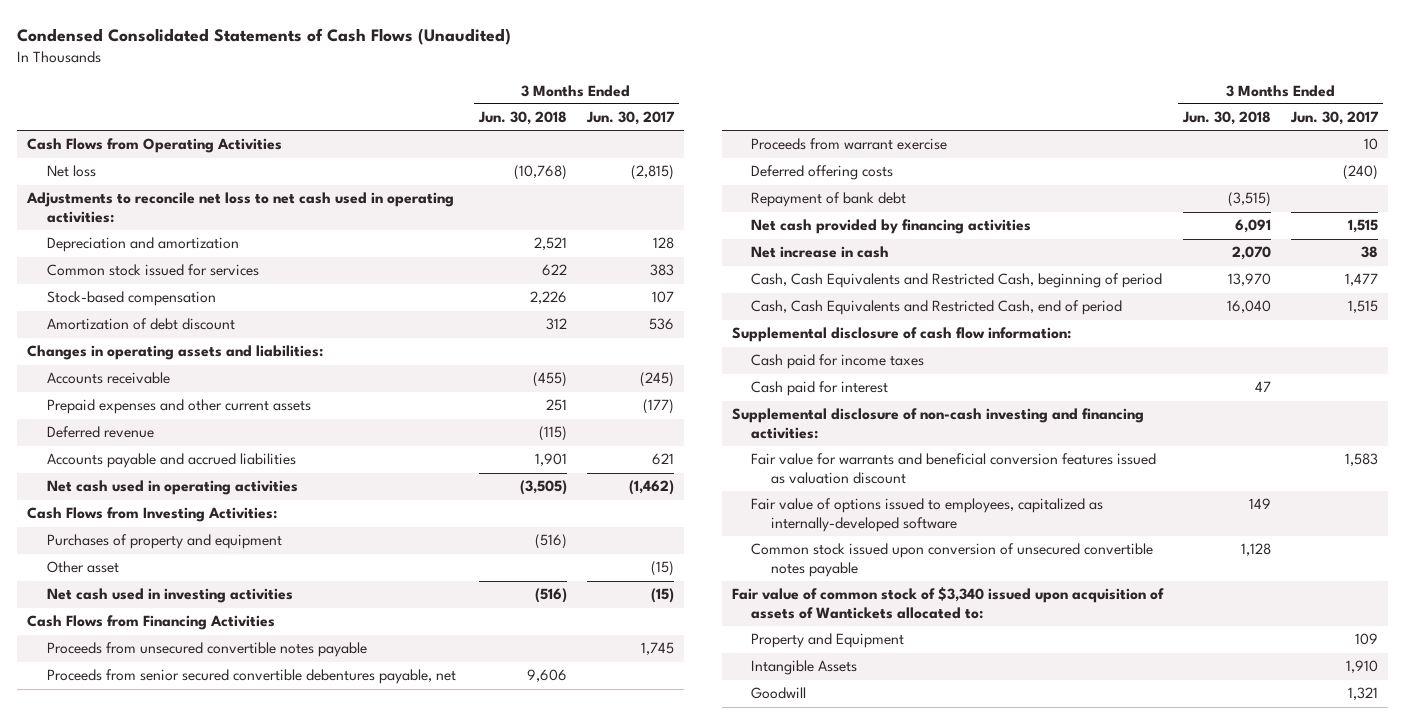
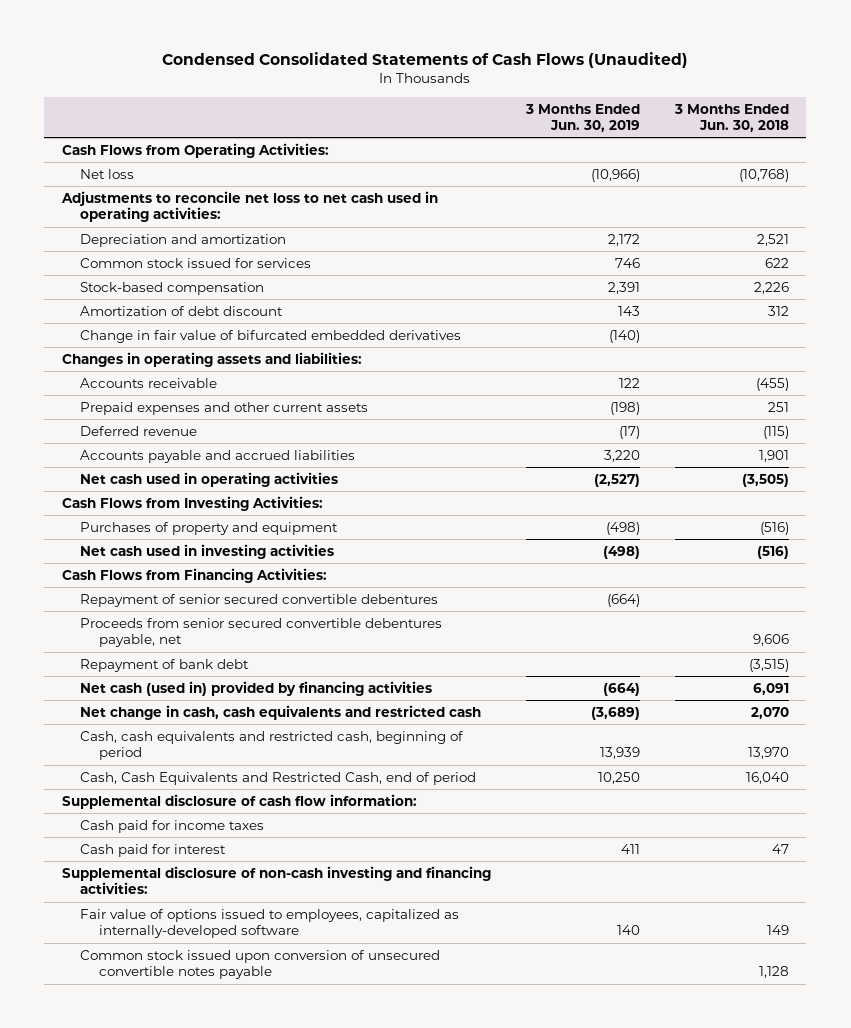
- | 3 Months Ended Jun. 30, 2018 | 3 Months Ended Jun. 30, 2017
+ | 3 Months Ended Jun. 30, 2019 | 3 Months Ended Jun. 30, 2018
- Cash Flows from Operating Activities
+ Cash Flows from Operating Activities:
+ Change in fair value of bifurcated embedded derivatives | (140) |
- Other asset | | (15)
- Cash Flows from Financing Activities
- Proceeds from unsecured convertible notes payable | | 1,745
+ Cash Flows from Financing Activities:
+ Repayment of senior secured convertible debentures | (664) |
- Proceeds from warrant exercise | | 10
- Deferred offering costs | | (240)
- Net cash provided by financing activities | 6,091 | 1,515
- Net increase in cash | 2,070 | 38
- Cash, Cash Equivalents and Restricted Cash, beginning of period | 13,970 | 1,477
+ Net cash (used in) provided by financing activities | (664) | 6,091
+ Net change in cash, cash equivalents and restricted cash | (3,689) | 2,070
+ Cash, cash equivalents and restricted cash, beginning of period | 13,939 | 13,970
- Fair value for warrants and beneficial conversion features issued as valuation discount | | 1,583
- Fair value of common stock of $3,340 issued upon acquisition of assets of Wantickets allocated to:
- Property and Equipment | | 109
- Intangible Assets | | 1,910
- Goodwill | | 1,321

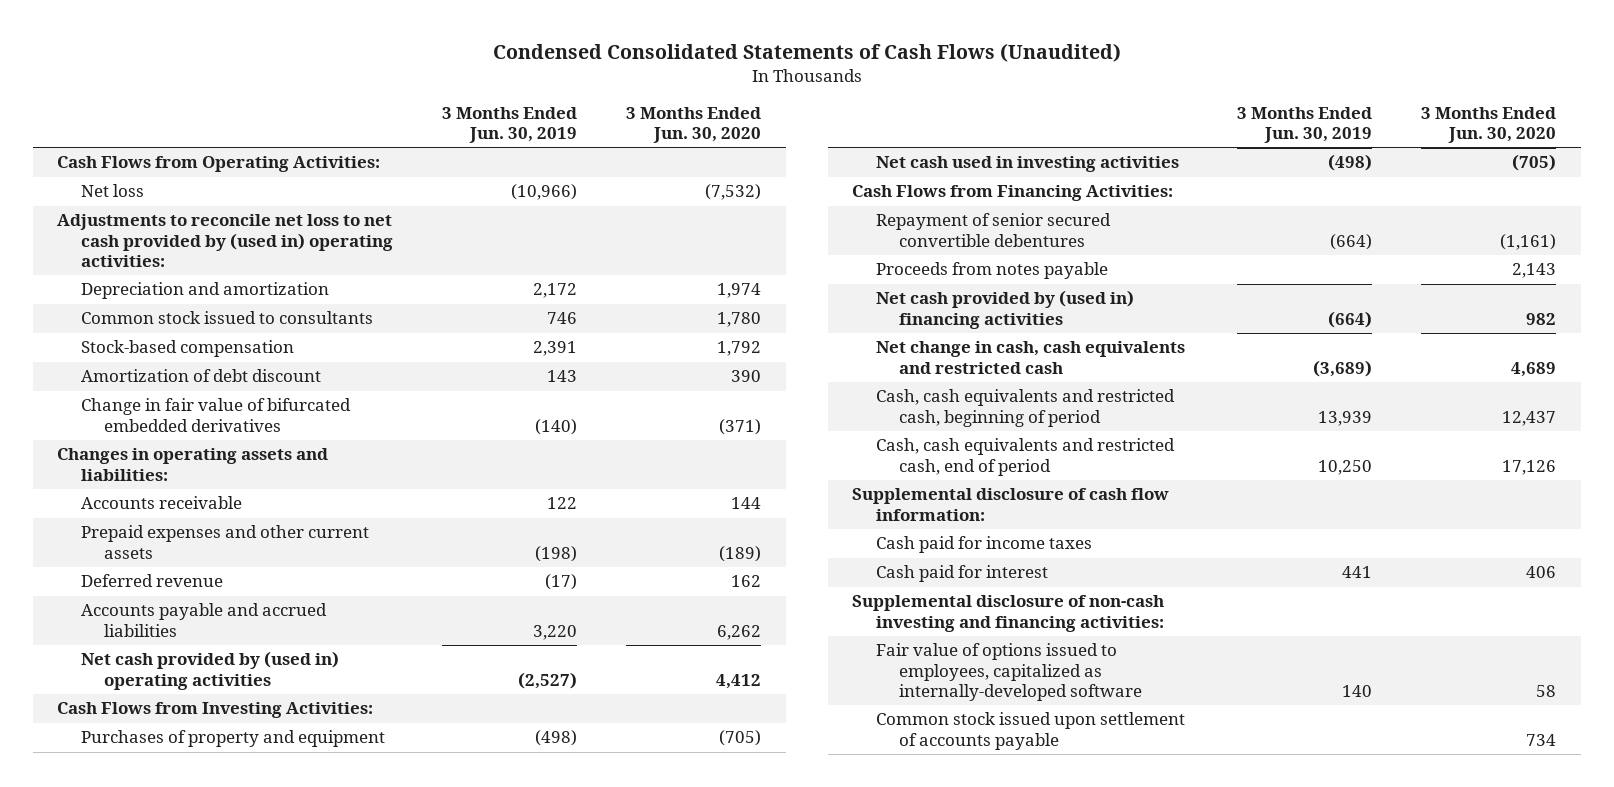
- | 3 Months Ended Jun. 30, 2019 | 3 Months Ended Jun. 30, 2018
+ | 3 Months Ended Jun. 30, 2019 | 3 Months Ended Jun. 30, 2020
- Adjustments to reconcile net loss to net cash used in operating activities:
+ Adjustments to reconcile net loss to net cash provided by (used in) operating activities:
- Common stock issued for services | 746 | 622
+ Common stock issued to consultants | 746 | 1,780
- Net cash used in operating activities | (2,527) | (3,505)
+ Net cash provided by (used in) operating activities | (2,527) | 4,412
- Proceeds from senior secured convertible debentures payable, net | | 9,606
- Repayment of bank debt | | (3,515)
- Net cash (used in) provided by financing activities | (664) | 6,091
+ Proceeds from notes payable | | 2,143
+ Net cash provided by (used in) financing activities | (664) | 982
- Cash, Cash Equivalents and Restricted Cash, end of period | 10,250 | 16,040
+ Cash, cash equivalents and restricted cash, end of period | 10,250 | 17,126
- Cash paid for interest | 411 | 47
+ Cash paid for interest | 441 | 406
- Common stock issued upon conversion of unsecured convertible notes payable | | 1,128
+ Common stock issued upon settlement of accounts payable | | 734

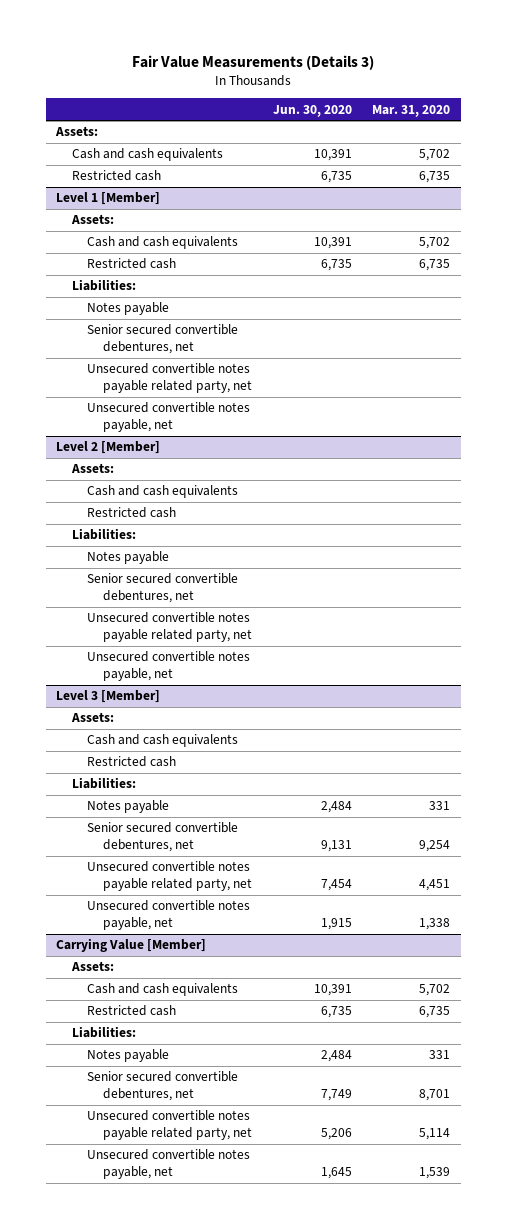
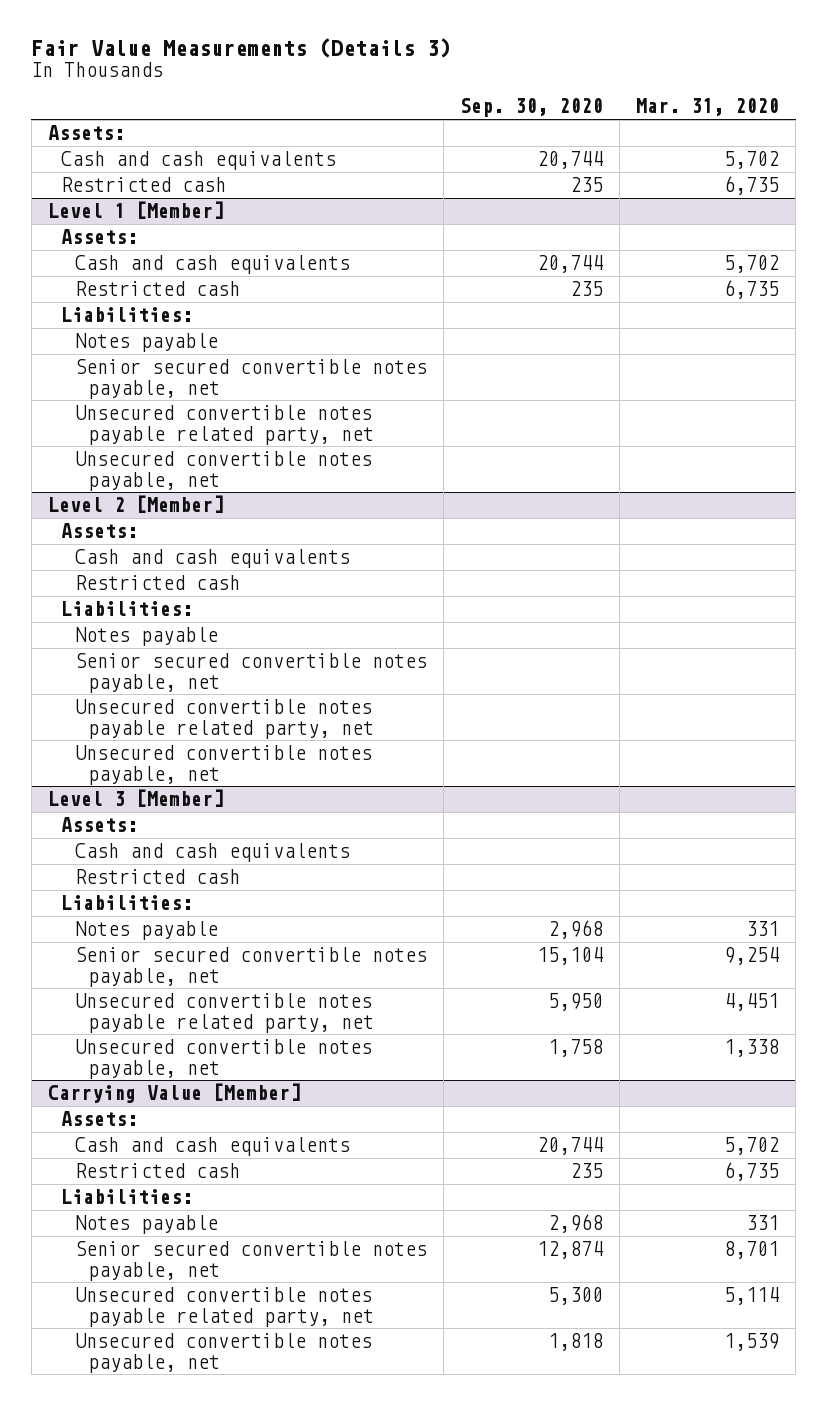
- | Jun. 30, 2020 | Mar. 31, 2020
+ | Sep. 30, 2020 | Mar. 31, 2020
@ Level 1 [Member]
- Senior secured convertible debentures, net
+ Senior secured convertible notes payable, net
@ Level 2 [Member]
- Senior secured convertible debentures, net
+ Senior secured convertible notes payable, net
@ Level 3 [Member]
- Senior secured convertible debentures, net | 9,131 | 9,254
+ Senior secured convertible notes payable, net | 15,104 | 9,254
@ Carrying Value [Member]
- Senior secured convertible debentures, net | 7,749 | 8,701
+ Senior secured convertible notes payable, net | 12,874 | 8,701

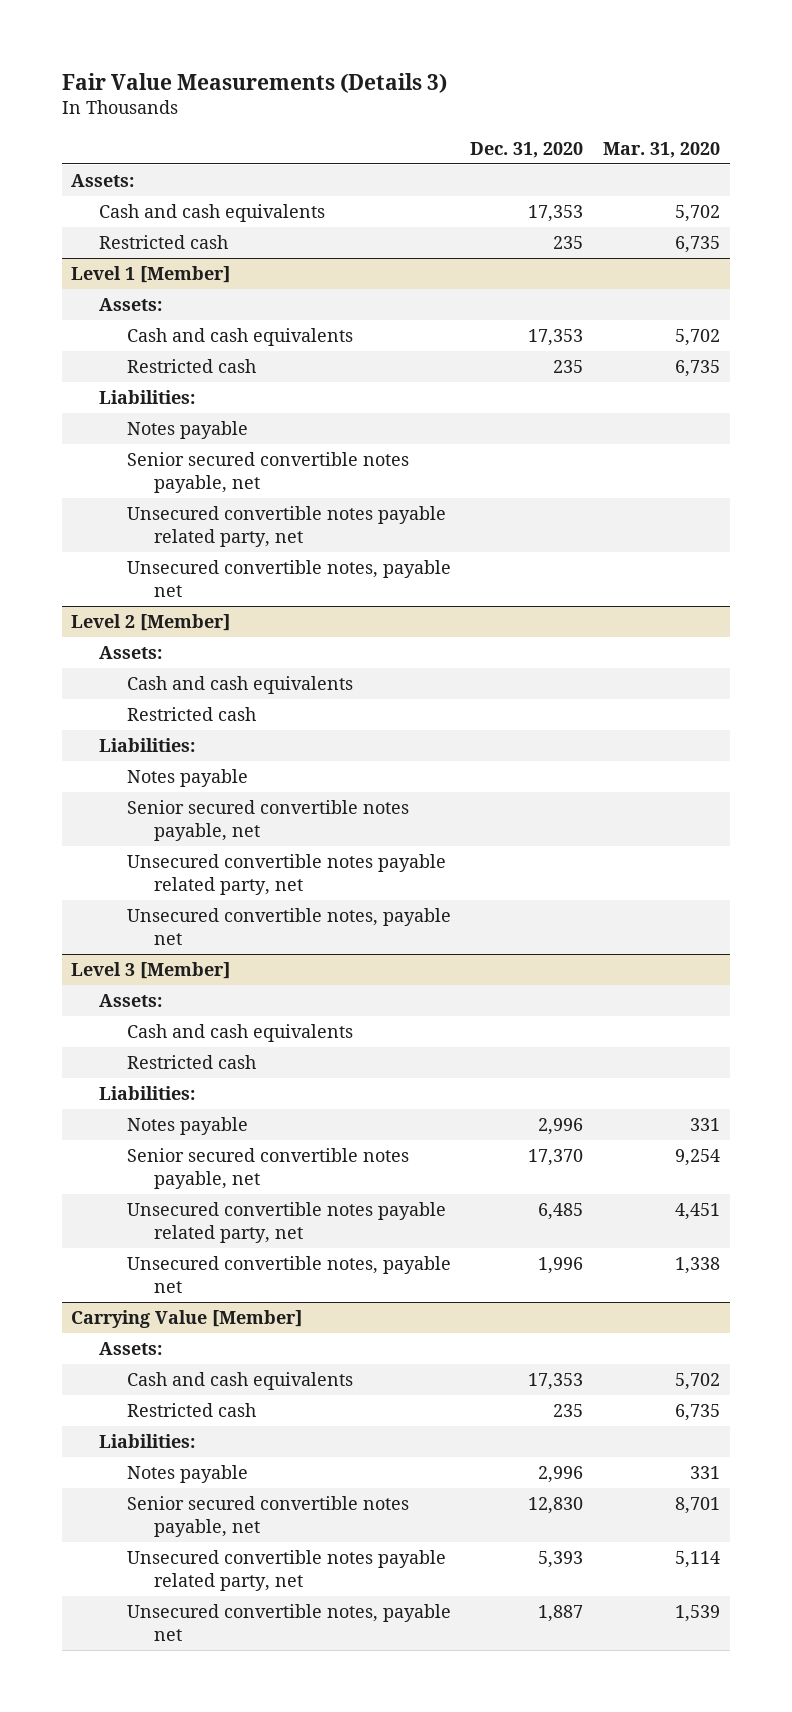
- | Sep. 30, 2020 | Mar. 31, 2020
+ | Dec. 31, 2020 | Mar. 31, 2020
@ Level 1 [Member]
- Unsecured convertible notes payable, net
+ Unsecured convertible notes, payable net
@ Level 2 [Member]
- Unsecured convertible notes payable, net
+ Unsecured convertible notes, payable net
@ Level 3 [Member]
- Unsecured convertible notes payable, net | 1,758 | 1,338
+ Unsecured convertible notes, payable net | 1,996 | 1,338
@ Carrying Value [Member]
- Unsecured convertible notes payable, net | 1,818 | 1,539
+ Unsecured convertible notes, payable net | 1,887 | 1,539

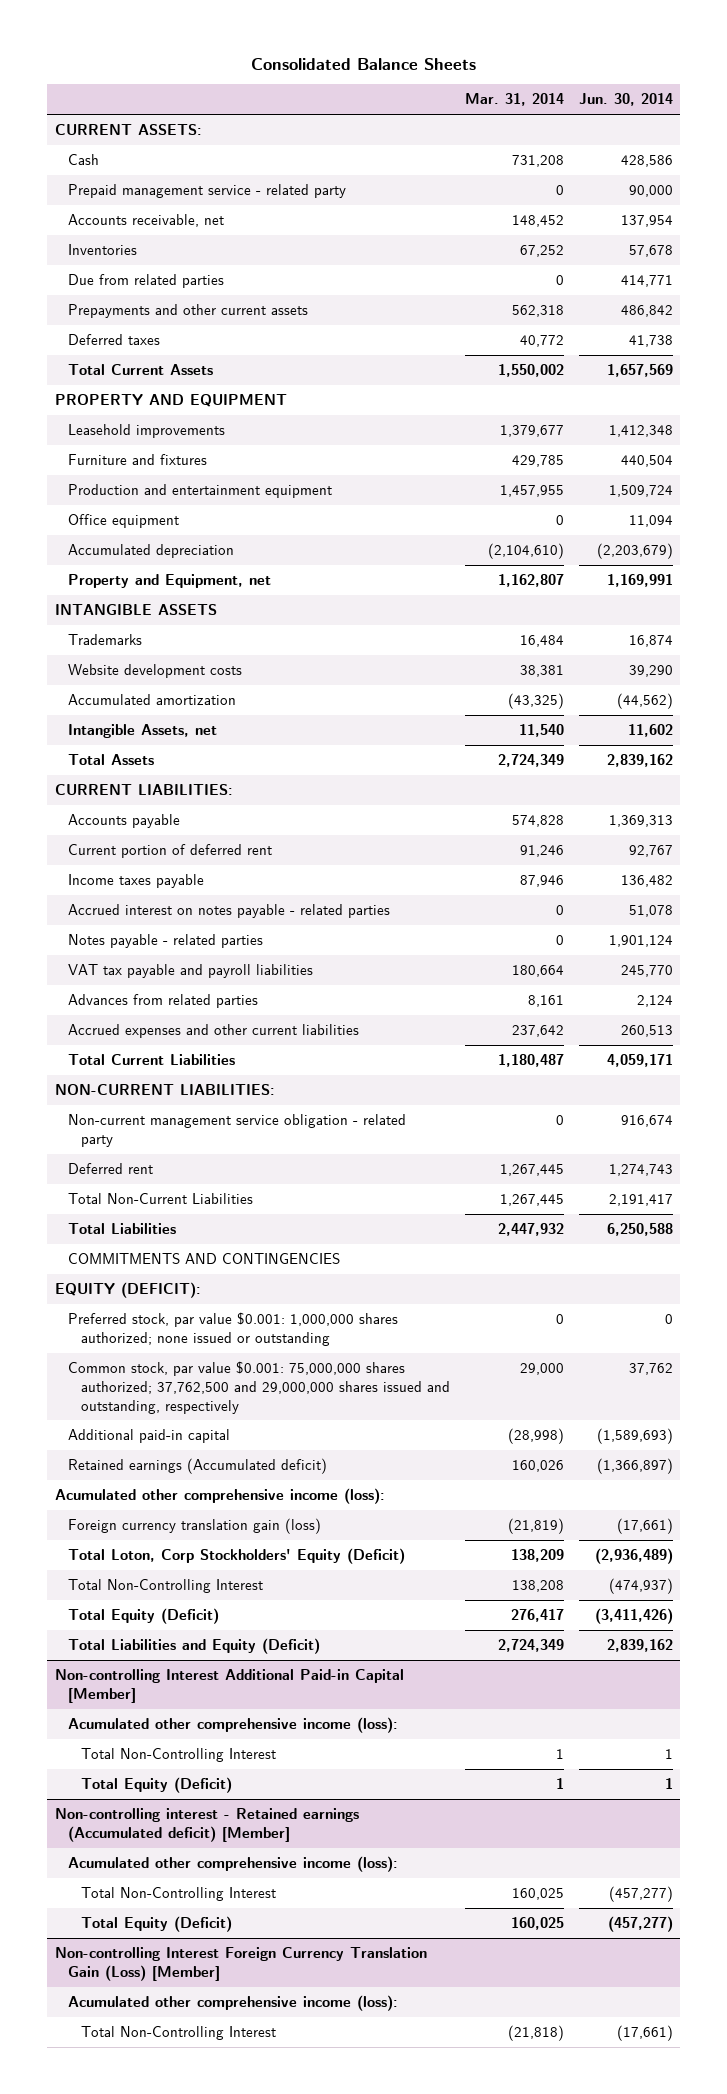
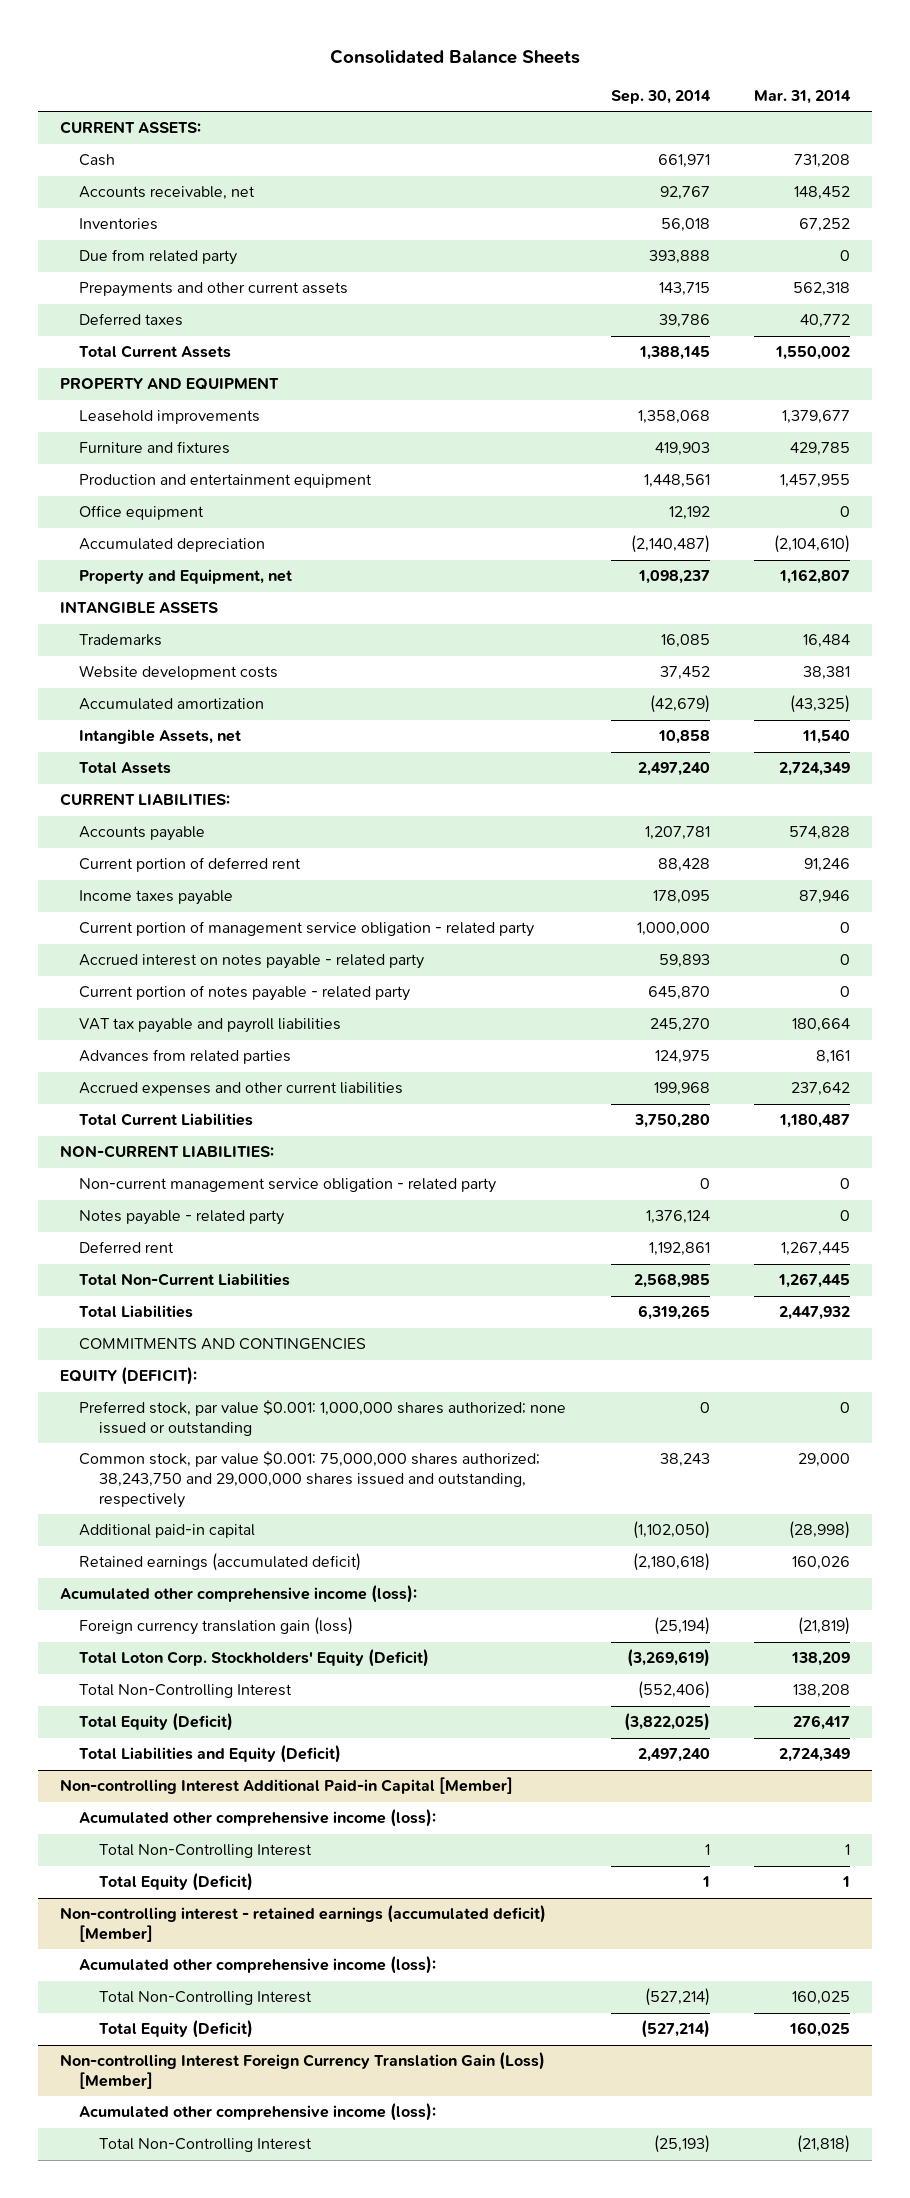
- | Mar. 31, 2014 | Jun. 30, 2014
+ | Sep. 30, 2014 | Mar. 31, 2014
- Prepaid management service - related party | 0 | 90,000
- Due from related parties | 0 | 414,771
+ Due from related party | 393,888 | 0
- Accrued interest on notes payable - related parties | 0 | 51,078
- Notes payable - related parties | 0 | 1,901,124
+ Current portion of management service obligation - related party | 1,000,000 | 0
+ Accrued interest on notes payable - related party | 59,893 | 0
+ Current portion of notes payable - related party | 645,870 | 0
+ Notes payable - related party | 1,376,124 | 0
- Common stock, par value $0.001: 75,000,000 shares authorized; 37,762,500 and 29,000,000 shares issued and outstanding, respectively | 29,000 | 37,762
+ Common stock, par value $0.001: 75,000,000 shares authorized; 38,243,750 and 29,000,000 shares issued and outstanding, respectively | 38,243 | 29,000
- Retained earnings (Accumulated deficit) | 160,026 | (1,366,897)
+ Retained earnings (accumulated deficit) | (2,180,618) | 160,026
- Total Loton, Corp Stockholders' Equity (Deficit) | 138,209 | (2,936,489)
+ Total Loton Corp. Stockholders' Equity (Deficit) | (3,269,619) | 138,209
- Non-controlling interest - Retained earnings (Accumulated deficit) [Member]
+ Non-controlling interest - retained earnings (accumulated deficit) [Member]

